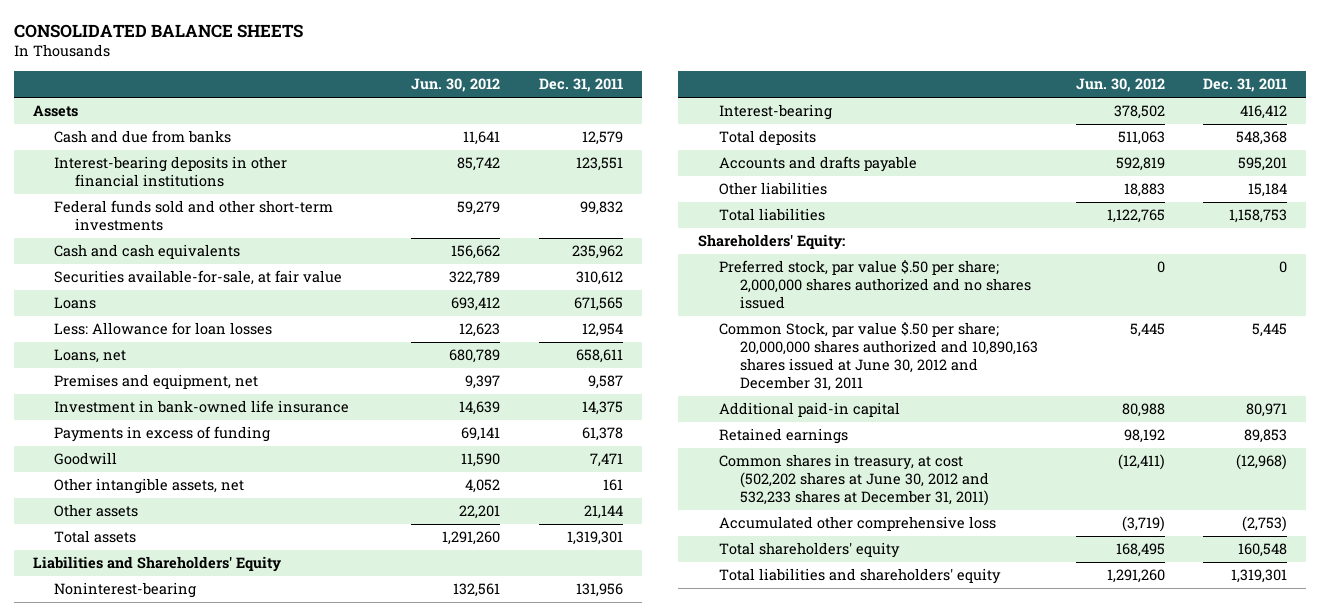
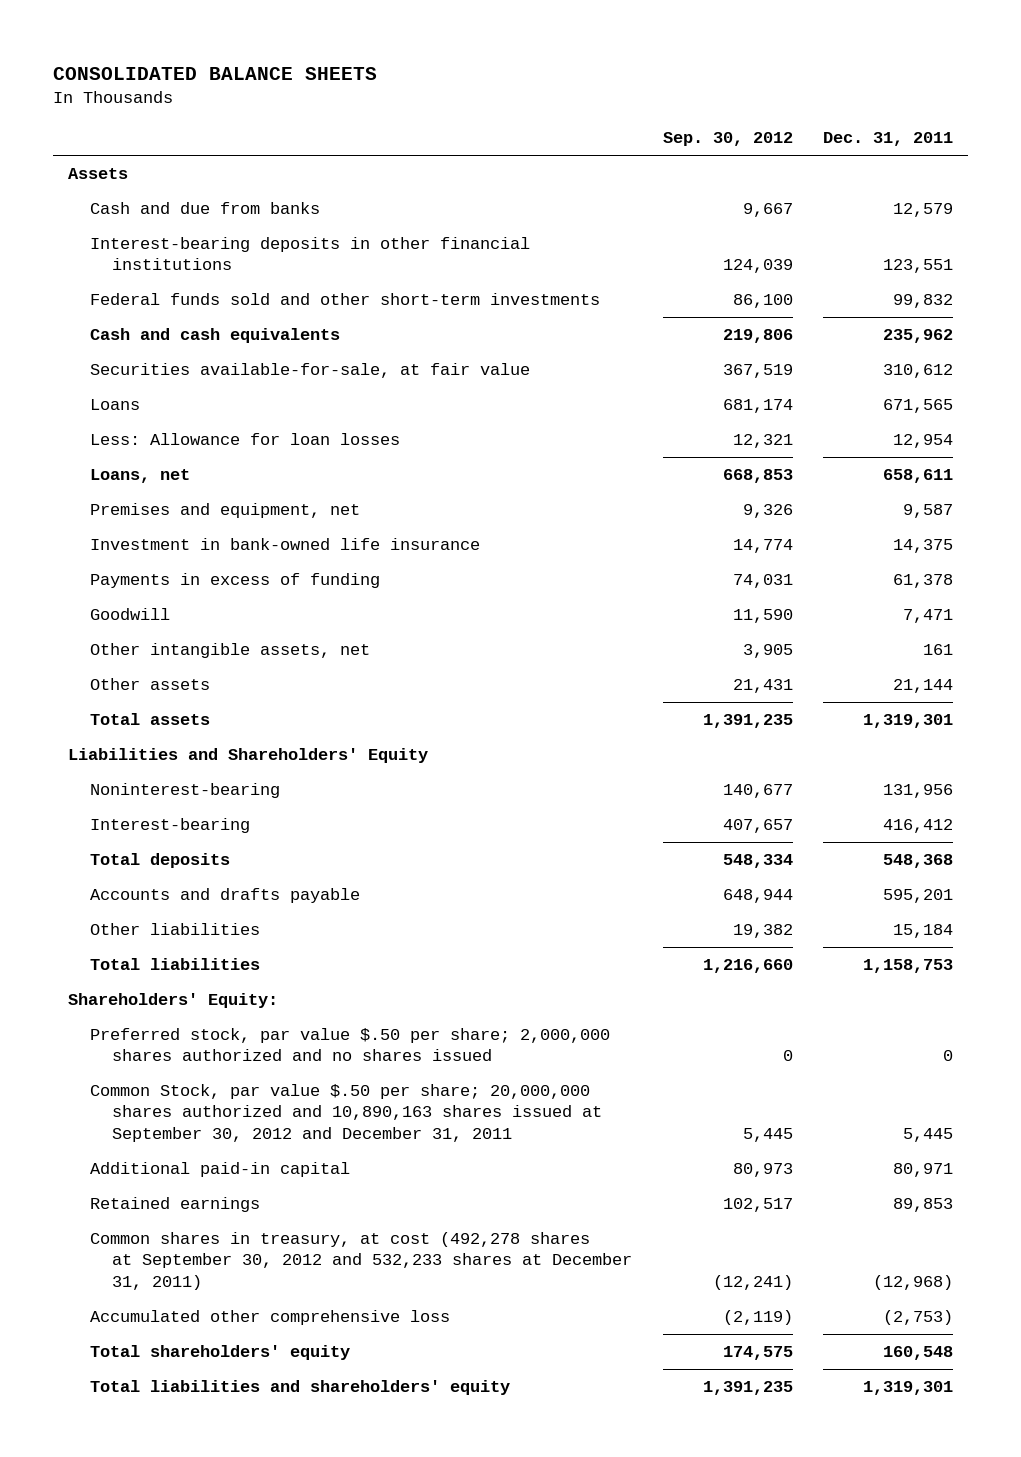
- | Jun. 30, 2012 | Dec. 31, 2011
+ | Sep. 30, 2012 | Dec. 31, 2011
- Common Stock, par value $.50 per share; 20,000,000 shares authorized and 10,890,163 shares issued at June 30, 2012 and December 31, 2011 | 5,445 | 5,445
+ Common Stock, par value $.50 per share; 20,000,000 shares authorized and 10,890,163 shares issued at September 30, 2012 and December 31, 2011 | 5,445 | 5,445
- Common shares in treasury, at cost (502,202 shares at June 30, 2012 and 532,233 shares at December 31, 2011) | (12,411) | (12,968)
+ Common shares in treasury, at cost (492,278 shares at September 30, 2012 and 532,233 shares at December 31, 2011) | (12,241) | (12,968)

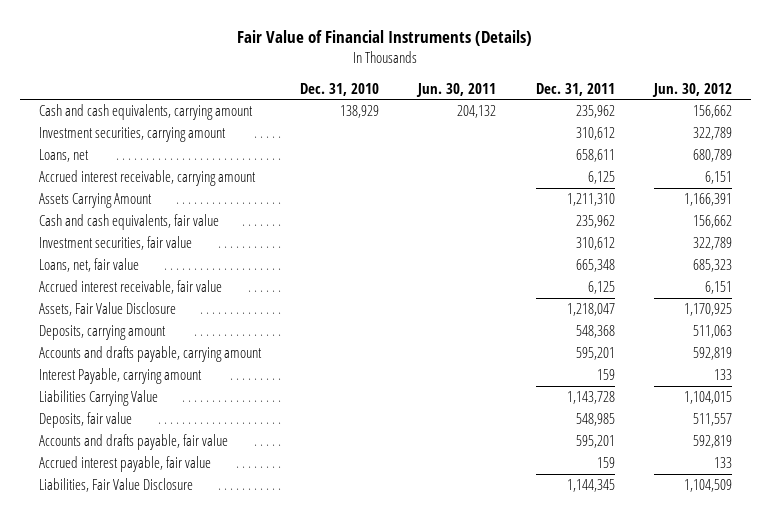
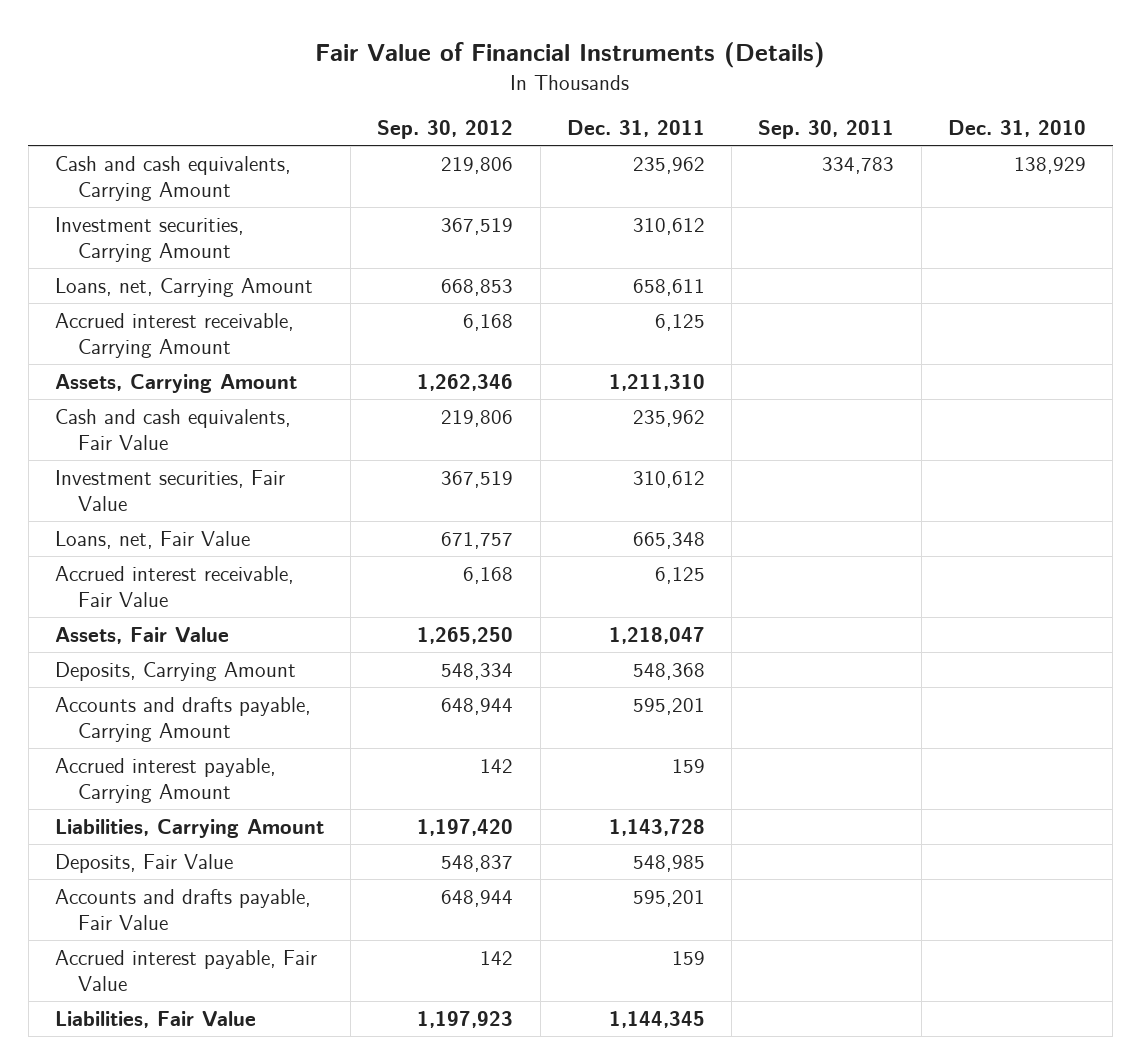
- | Dec. 31, 2010 | Jun. 30, 2011 | Dec. 31, 2011 | Jun. 30, 2012
+ | Sep. 30, 2012 | Dec. 31, 2011 | Sep. 30, 2011 | Dec. 31, 2010
- Cash and cash equivalents, carrying amount | 138,929 | 204,132 | 235,962 | 156,662
- Investment securities, carrying amount | | | 310,612 | 322,789
- Loans, net | | | 658,611 | 680,789
- Accrued interest receivable, carrying amount | | | 6,125 | 6,151
- Assets Carrying Amount | | | 1,211,310 | 1,166,391
- Cash and cash equivalents, fair value | | | 235,962 | 156,662
- Investment securities, fair value | | | 310,612 | 322,789
- Loans, net, fair value | | | 665,348 | 685,323
- Accrued interest receivable, fair value | | | 6,125 | 6,151
- Assets, Fair Value Disclosure | | | 1,218,047 | 1,170,925
- Deposits, carrying amount | | | 548,368 | 511,063
- Accounts and drafts payable, carrying amount | | | 595,201 | 592,819
- Interest Payable, carrying amount | | | 159 | 133
- Liabilities Carrying Value | | | 1,143,728 | 1,104,015
- Deposits, fair value | | | 548,985 | 511,557
- Accounts and drafts payable, fair value | | | 595,201 | 592,819
- Accrued interest payable, fair value | | | 159 | 133
- Liabilities, Fair Value Disclosure | | | 1,144,345 | 1,104,509
+ Cash and cash equivalents, Carrying Amount | 219,806 | 235,962 | 334,783 | 138,929
+ Investment securities, Carrying Amount | 367,519 | 310,612 | |
+ Loans, net, Carrying Amount | 668,853 | 658,611 | |
+ Accrued interest receivable, Carrying Amount | 6,168 | 6,125 | |
+ Assets, Carrying Amount | 1,262,346 | 1,211,310 | |
+ Cash and cash equivalents, Fair Value | 219,806 | 235,962 | |
+ Investment securities, Fair Value | 367,519 | 310,612 | |
+ Loans, net, Fair Value | 671,757 | 665,348 | |
+ Accrued interest receivable, Fair Value | 6,168 | 6,125 | |
+ Assets, Fair Value | 1,265,250 | 1,218,047 | |
+ Deposits, Carrying Amount | 548,334 | 548,368 | |
+ Accounts and drafts payable, Carrying Amount | 648,944 | 595,201 | |
+ Accrued interest payable, Carrying Amount | 142 | 159 | |
+ Liabilities, Carrying Amount | 1,197,420 | 1,143,728 | |
+ Deposits, Fair Value | 548,837 | 548,985 | |
+ Accounts and drafts payable, Fair Value | 648,944 | 595,201 | |
+ Accrued interest payable, Fair Value | 142 | 159 | |
+ Liabilities, Fair Value | 1,197,923 | 1,144,345 | |

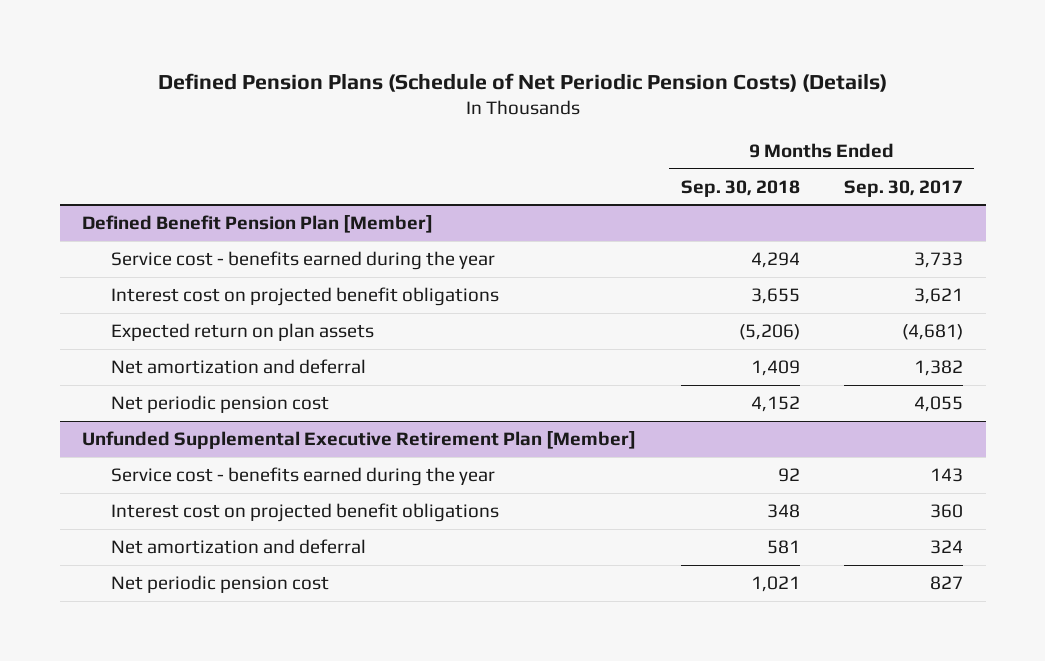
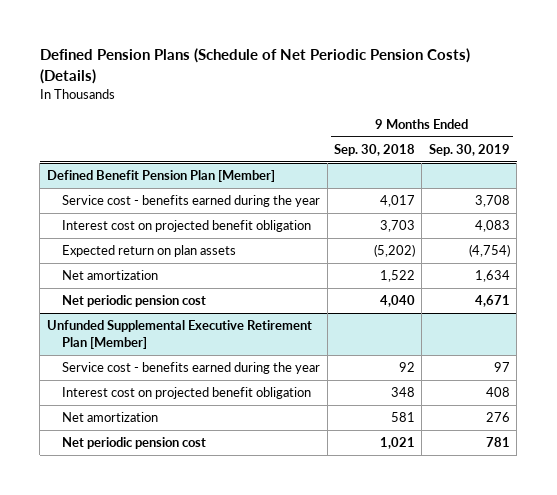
- | 9 Months Ended Sep. 30, 2018 | 9 Months Ended Sep. 30, 2017
+ | 9 Months Ended Sep. 30, 2018 | 9 Months Ended Sep. 30, 2019
@ Defined Benefit Pension Plan [Member]
- Service cost - benefits earned during the year | 4,294 | 3,733
- Interest cost on projected benefit obligations | 3,655 | 3,621
- Expected return on plan assets | (5,206) | (4,681)
- Net amortization and deferral | 1,409 | 1,382
- Net periodic pension cost | 4,152 | 4,055
+ Service cost - benefits earned during the year | 4,017 | 3,708
+ Interest cost on projected benefit obligation | 3,703 | 4,083
+ Expected return on plan assets | (5,202) | (4,754)
+ Net amortization | 1,522 | 1,634
+ Net periodic pension cost | 4,040 | 4,671
@ Unfunded Supplemental Executive Retirement Plan [Member]
- Interest cost on projected benefit obligations | 348 | 360
- Net amortization and deferral | 581 | 324
+ Interest cost on projected benefit obligation | 348 | 408
+ Net amortization | 581 | 276

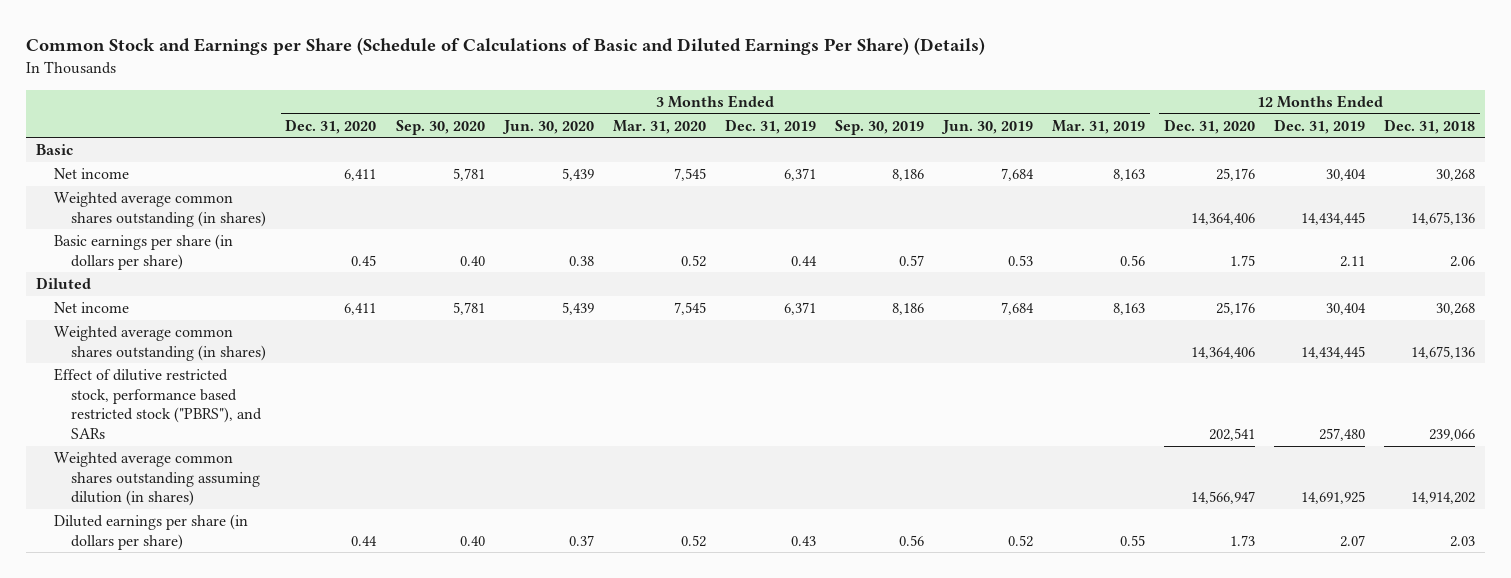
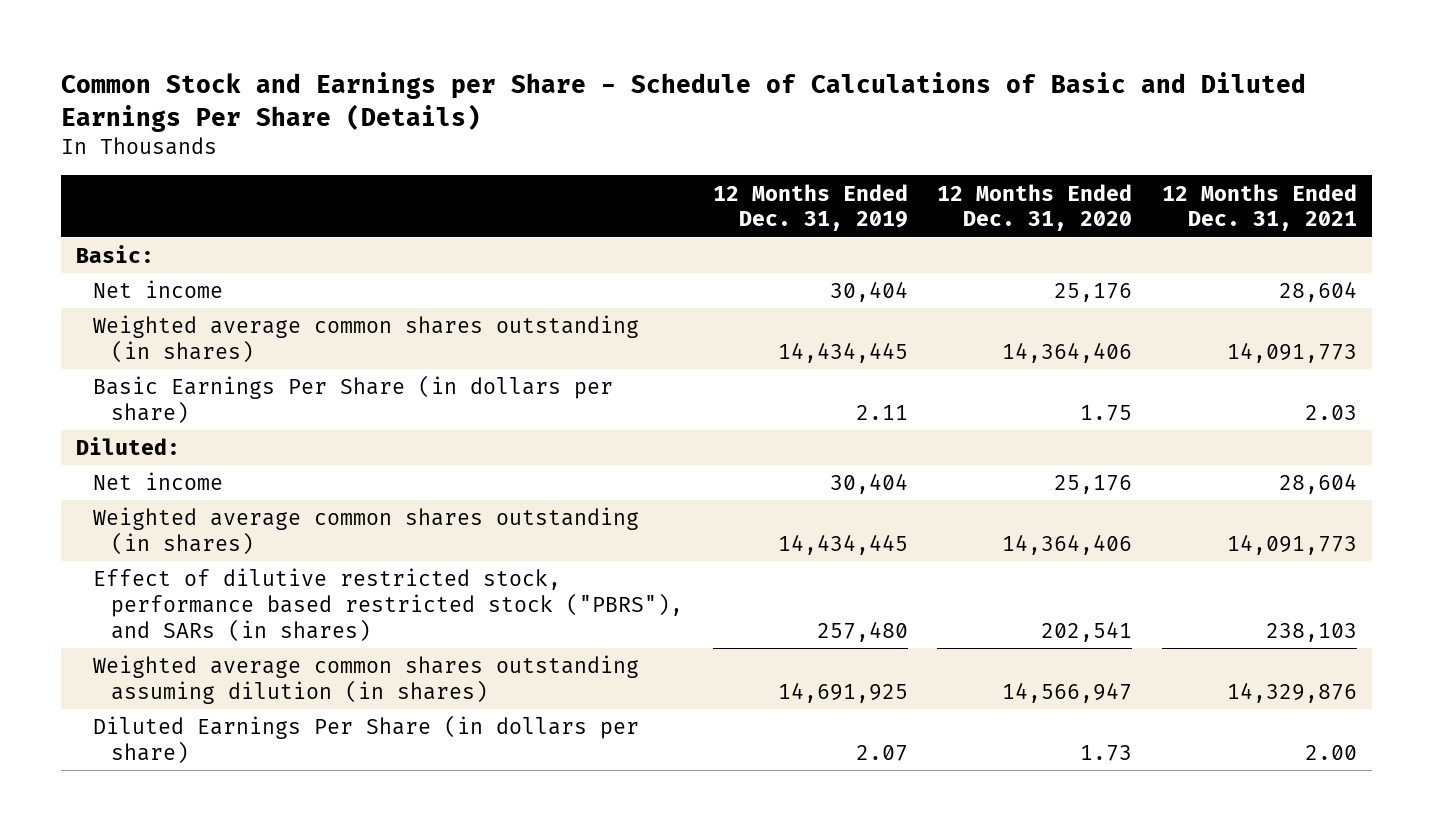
- Common Stock and Earnings per Share (Schedule of Calculations of Basic and Diluted Earnings Per Share) (Details)
+ Common Stock and Earnings per Share - Schedule of Calculations of Basic and Diluted Earnings Per Share (Details)
- | 3 Months Ended Dec. 31, 2020 | 3 Months Ended Sep. 30, 2020 | 3 Months Ended Jun. 30, 2020 | 3 Months Ended Mar. 31, 2020 | 3 Months Ended Dec. 31, 2019 | 3 Months Ended Sep. 30, 2019 | 3 Months Ended Jun. 30, 2019 | 3 Months Ended Mar. 31, 2019 | 12 Months Ended Dec. 31, 2020 | 12 Months Ended Dec. 31, 2019 | 12 Months Ended Dec. 31, 2018
+ | 12 Months Ended Dec. 31, 2019 | 12 Months Ended Dec. 31, 2020 | 12 Months Ended Dec. 31, 2021
- Basic
+ Basic:
- Basic earnings per share (in dollars per share) | 0.45 | 0.40 | 0.38 | 0.52 | 0.44 | 0.57 | 0.53 | 0.56 | 1.75 | 2.11 | 2.06
- Diluted
+ Basic Earnings Per Share (in dollars per share) | 2.11 | 1.75 | 2.03
+ Diluted:
- Effect of dilutive restricted stock, performance based restricted stock ("PBRS"), and SARs | | | | | | | | | 202,541 | 257,480 | 239,066
+ Effect of dilutive restricted stock, performance based restricted stock ("PBRS"), and SARs (in shares) | 257,480 | 202,541 | 238,103
- Diluted earnings per share (in dollars per share) | 0.44 | 0.40 | 0.37 | 0.52 | 0.43 | 0.56 | 0.52 | 0.55 | 1.73 | 2.07 | 2.03
+ Diluted Earnings Per Share (in dollars per share) | 2.07 | 1.73 | 2.00

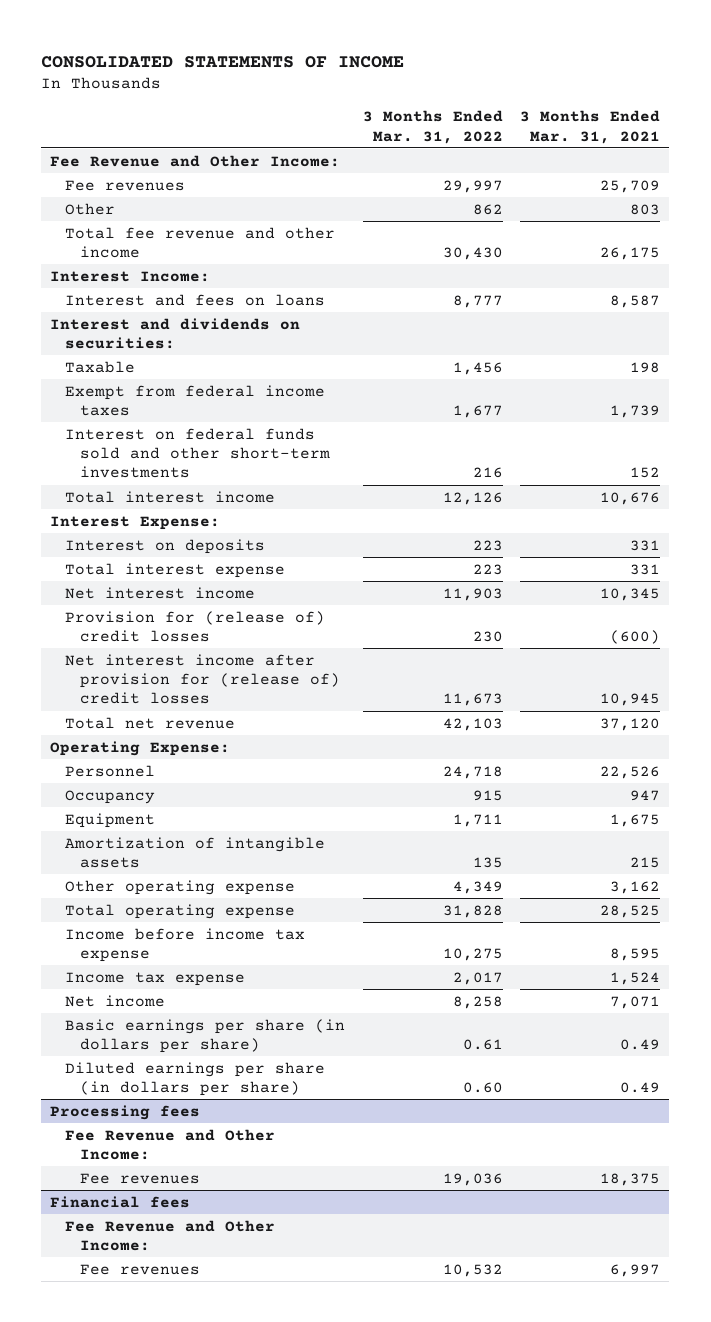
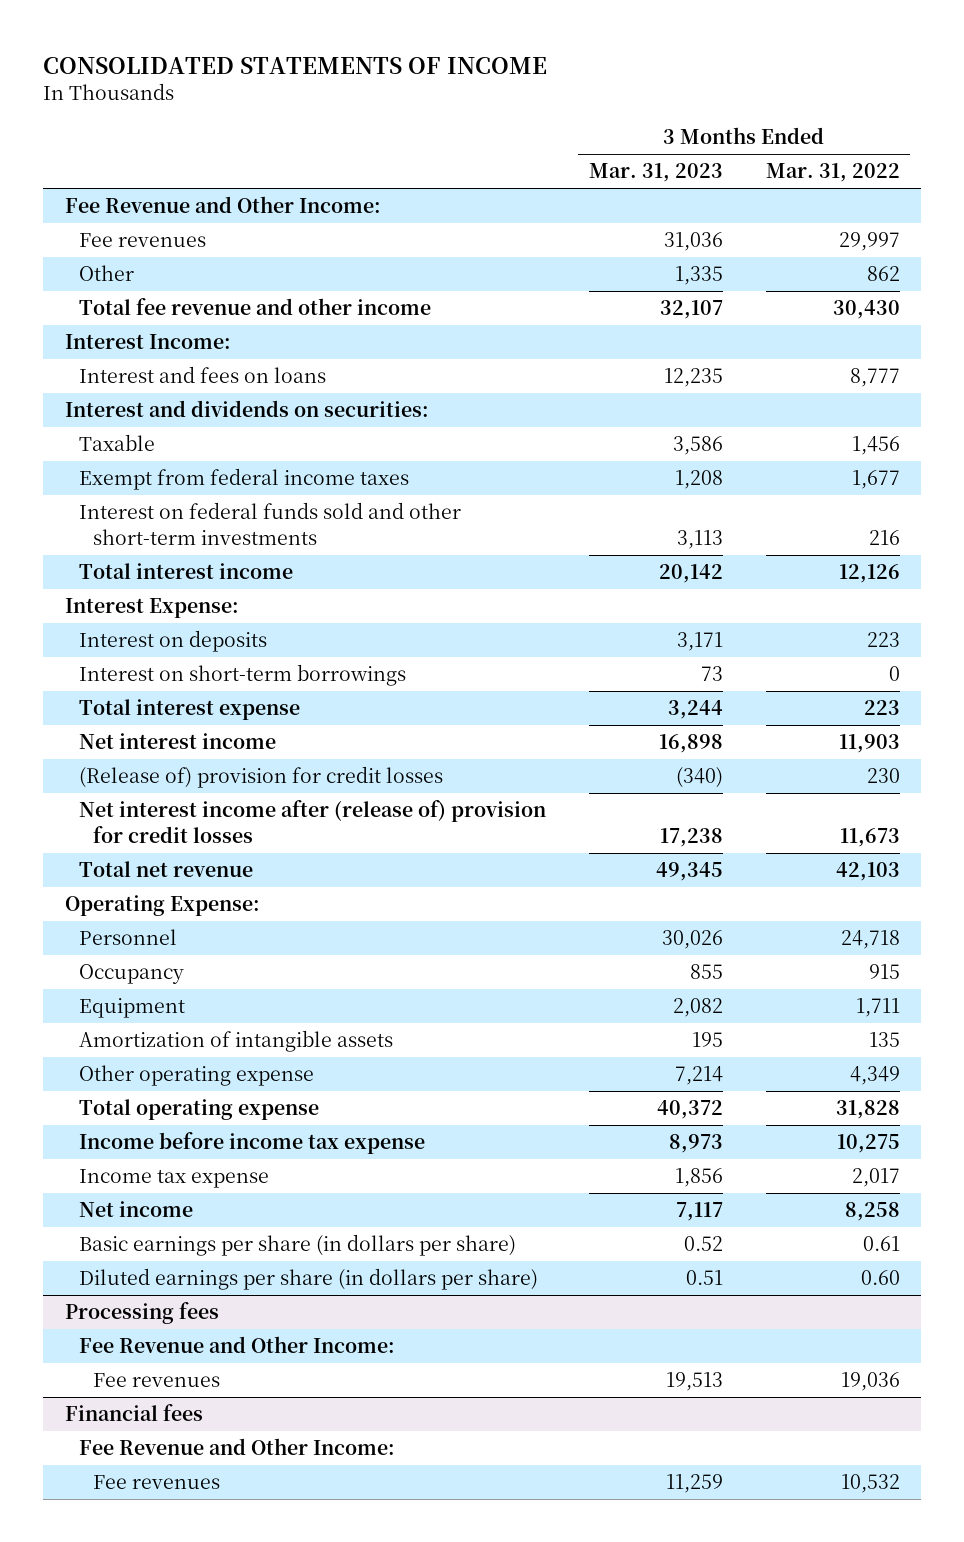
- | 3 Months Ended Mar. 31, 2022 | 3 Months Ended Mar. 31, 2021
+ | 3 Months Ended Mar. 31, 2023 | 3 Months Ended Mar. 31, 2022
+ Interest on short-term borrowings | 73 | 0
- Provision for (release of) credit losses | 230 | (600)
- Net interest income after provision for (release of) credit losses | 11,673 | 10,945
+ (Release of) provision for credit losses | (340) | 230
+ Net interest income after (release of) provision for credit losses | 17,238 | 11,673

